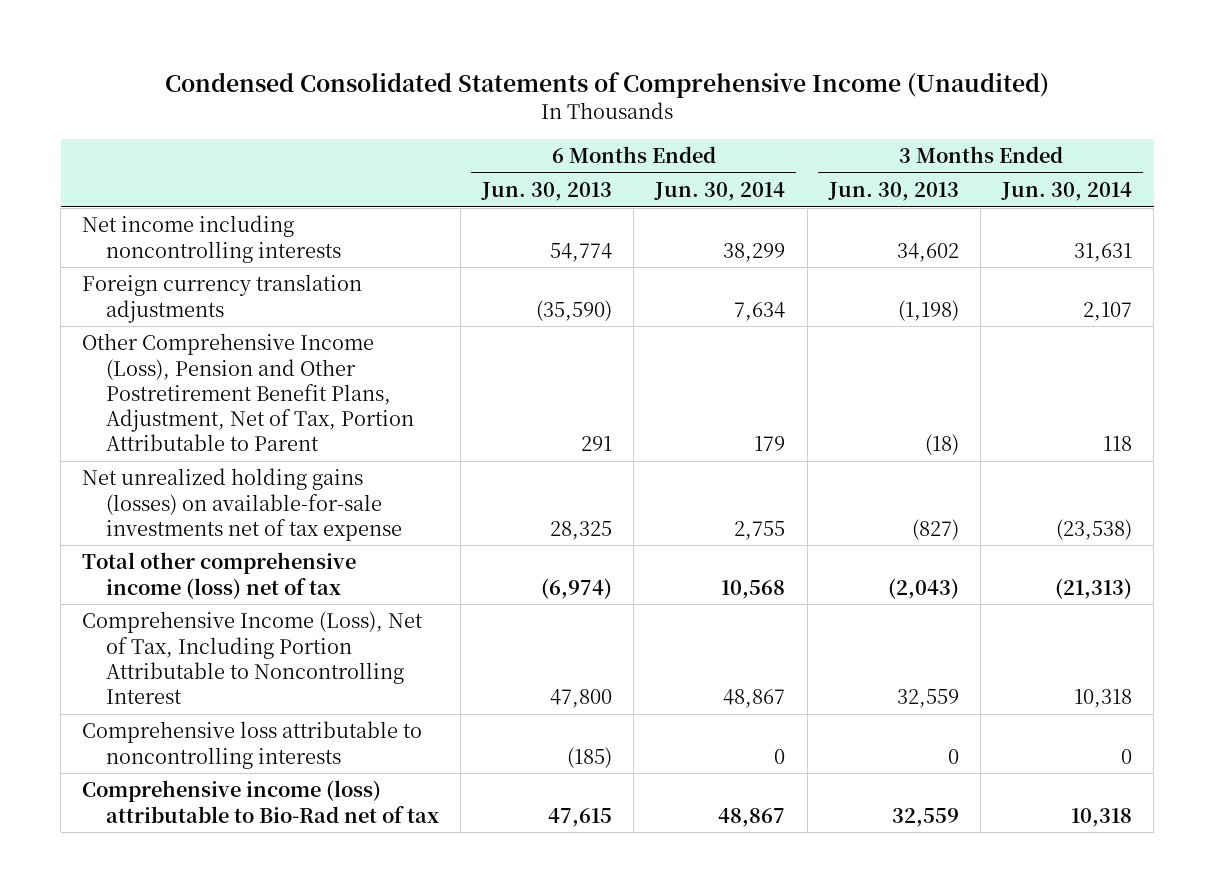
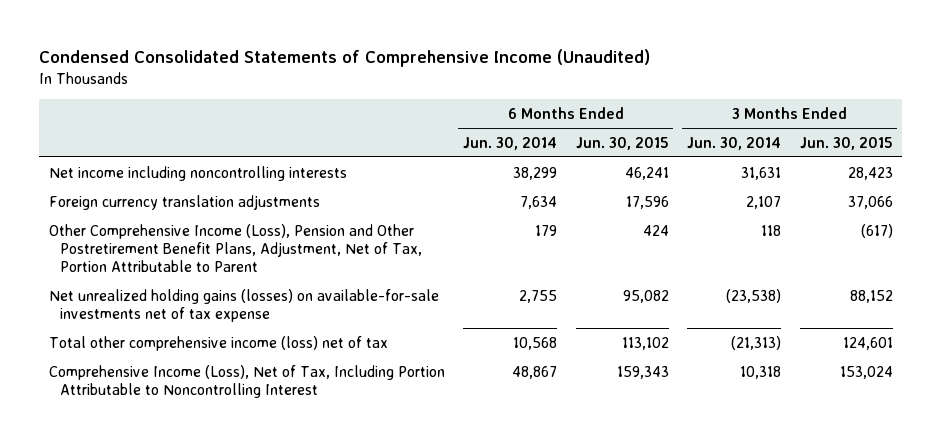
- | 6 Months Ended Jun. 30, 2013 | 6 Months Ended Jun. 30, 2014 | 3 Months Ended Jun. 30, 2013 | 3 Months Ended Jun. 30, 2014
+ | 6 Months Ended Jun. 30, 2014 | 6 Months Ended Jun. 30, 2015 | 3 Months Ended Jun. 30, 2014 | 3 Months Ended Jun. 30, 2015
- Comprehensive loss attributable to noncontrolling interests | (185) | 0 | 0 | 0
- Comprehensive income (loss) attributable to Bio-Rad net of tax | 47,615 | 48,867 | 32,559 | 10,318

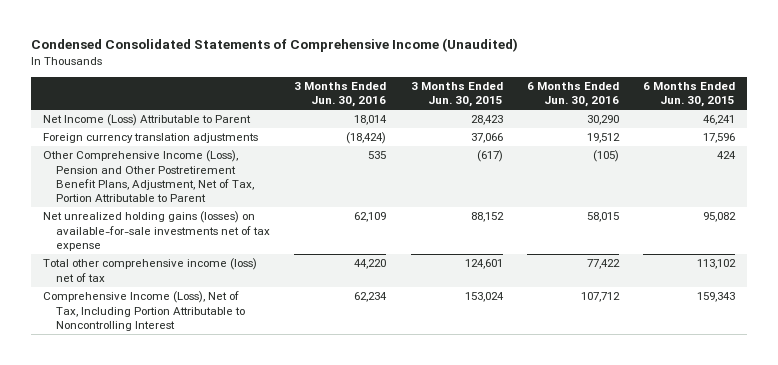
- | 6 Months Ended Jun. 30, 2014 | 6 Months Ended Jun. 30, 2015 | 3 Months Ended Jun. 30, 2014 | 3 Months Ended Jun. 30, 2015
+ | 3 Months Ended Jun. 30, 2016 | 3 Months Ended Jun. 30, 2015 | 6 Months Ended Jun. 30, 2016 | 6 Months Ended Jun. 30, 2015
- Net income including noncontrolling interests | 38,299 | 46,241 | 31,631 | 28,423
+ Net Income (Loss) Attributable to Parent | 18,014 | 28,423 | 30,290 | 46,241

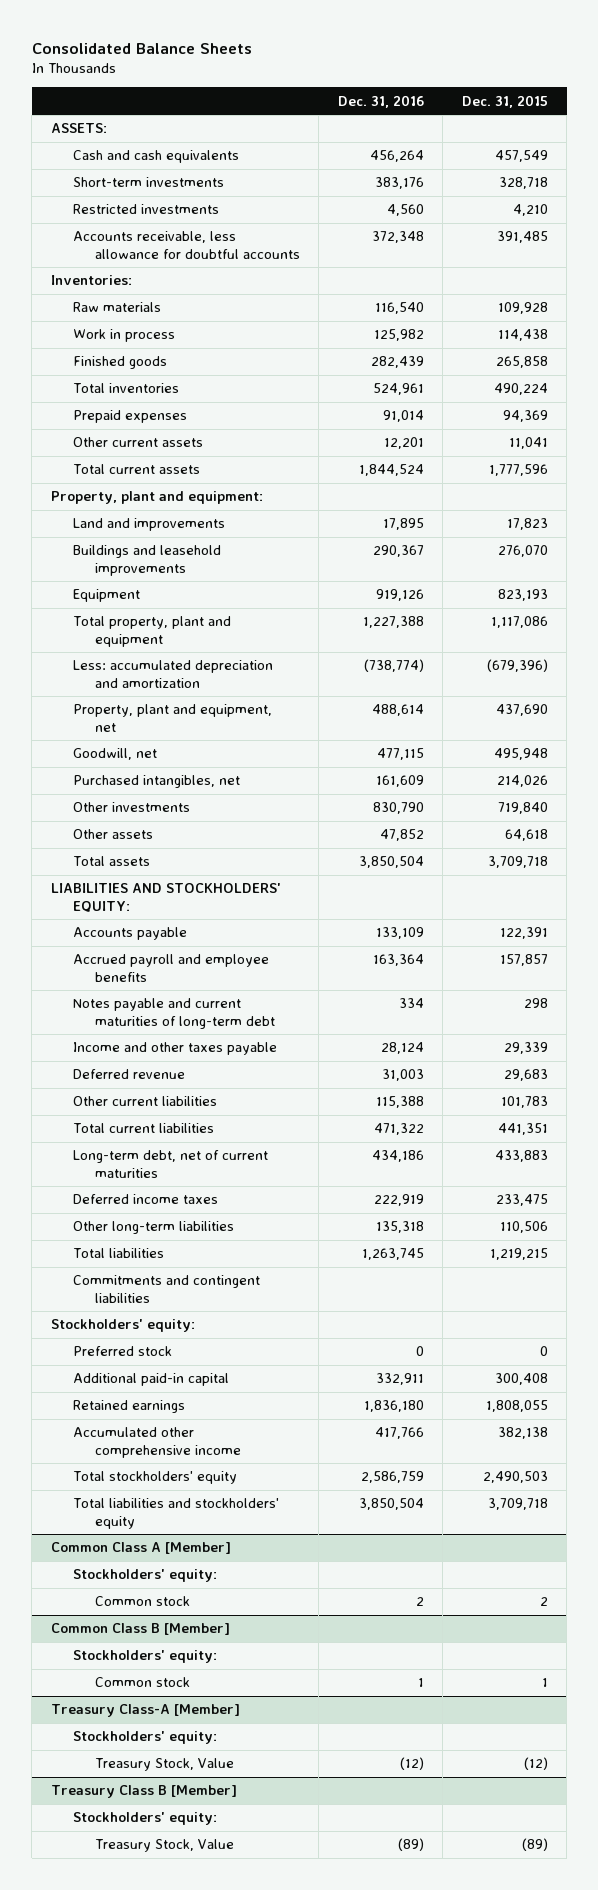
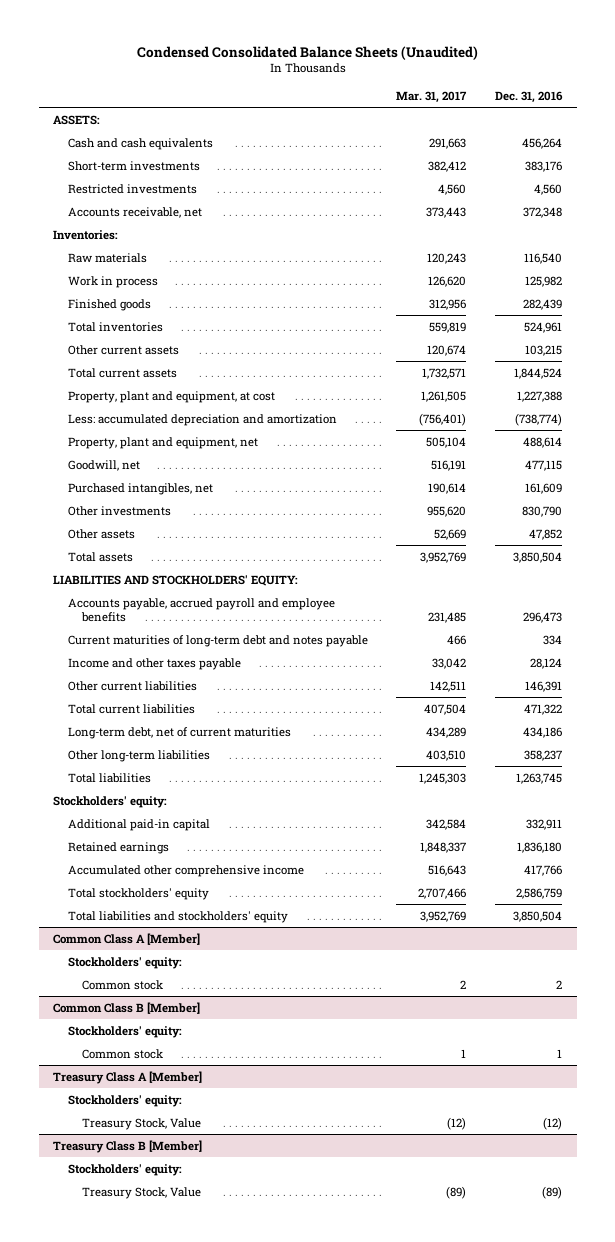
- Consolidated Balance Sheets
+ Condensed Consolidated Balance Sheets (Unaudited)
- | Dec. 31, 2016 | Dec. 31, 2015
+ | Mar. 31, 2017 | Dec. 31, 2016
- Accounts receivable, less allowance for doubtful accounts | 372,348 | 391,485
+ Accounts receivable, net | 373,443 | 372,348
- Prepaid expenses | 91,014 | 94,369
- Other current assets | 12,201 | 11,041
+ Other current assets | 120,674 | 103,215
- Property, plant and equipment:
- Land and improvements | 17,895 | 17,823
- Buildings and leasehold improvements | 290,367 | 276,070
- Equipment | 919,126 | 823,193
- Total property, plant and equipment | 1,227,388 | 1,117,086
+ Property, plant and equipment, at cost | 1,261,505 | 1,227,388
- Accounts payable | 133,109 | 122,391
- Accrued payroll and employee benefits | 163,364 | 157,857
- Notes payable and current maturities of long-term debt | 334 | 298
+ Accounts payable, accrued payroll and employee benefits | 231,485 | 296,473
+ Current maturities of long-term debt and notes payable | 466 | 334
- Deferred revenue | 31,003 | 29,683
- Other current liabilities | 115,388 | 101,783
+ Other current liabilities | 142,511 | 146,391
- Deferred income taxes | 222,919 | 233,475
- Other long-term liabilities | 135,318 | 110,506
+ Other long-term liabilities | 403,510 | 358,237
- Commitments and contingent liabilities
- Preferred stock | 0 | 0
- Treasury Class-A [Member]
+ Treasury Class A [Member]

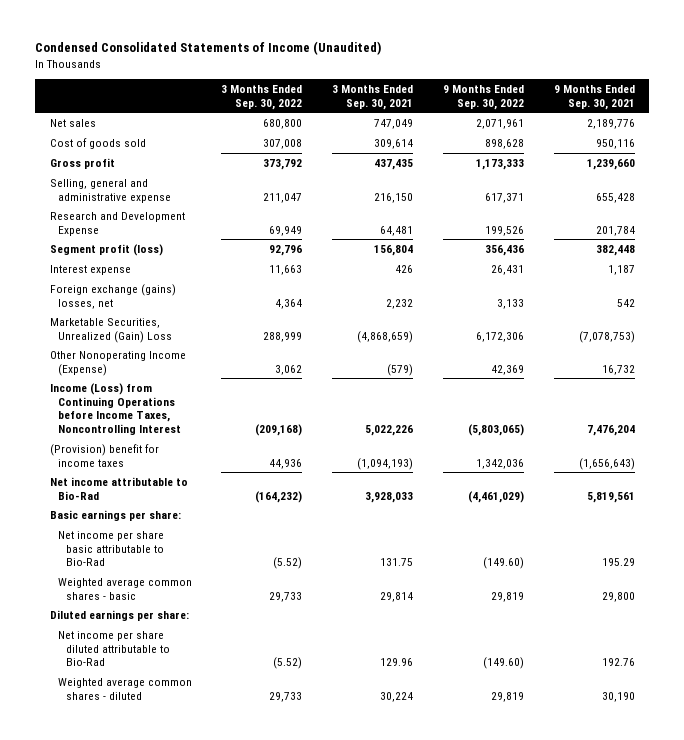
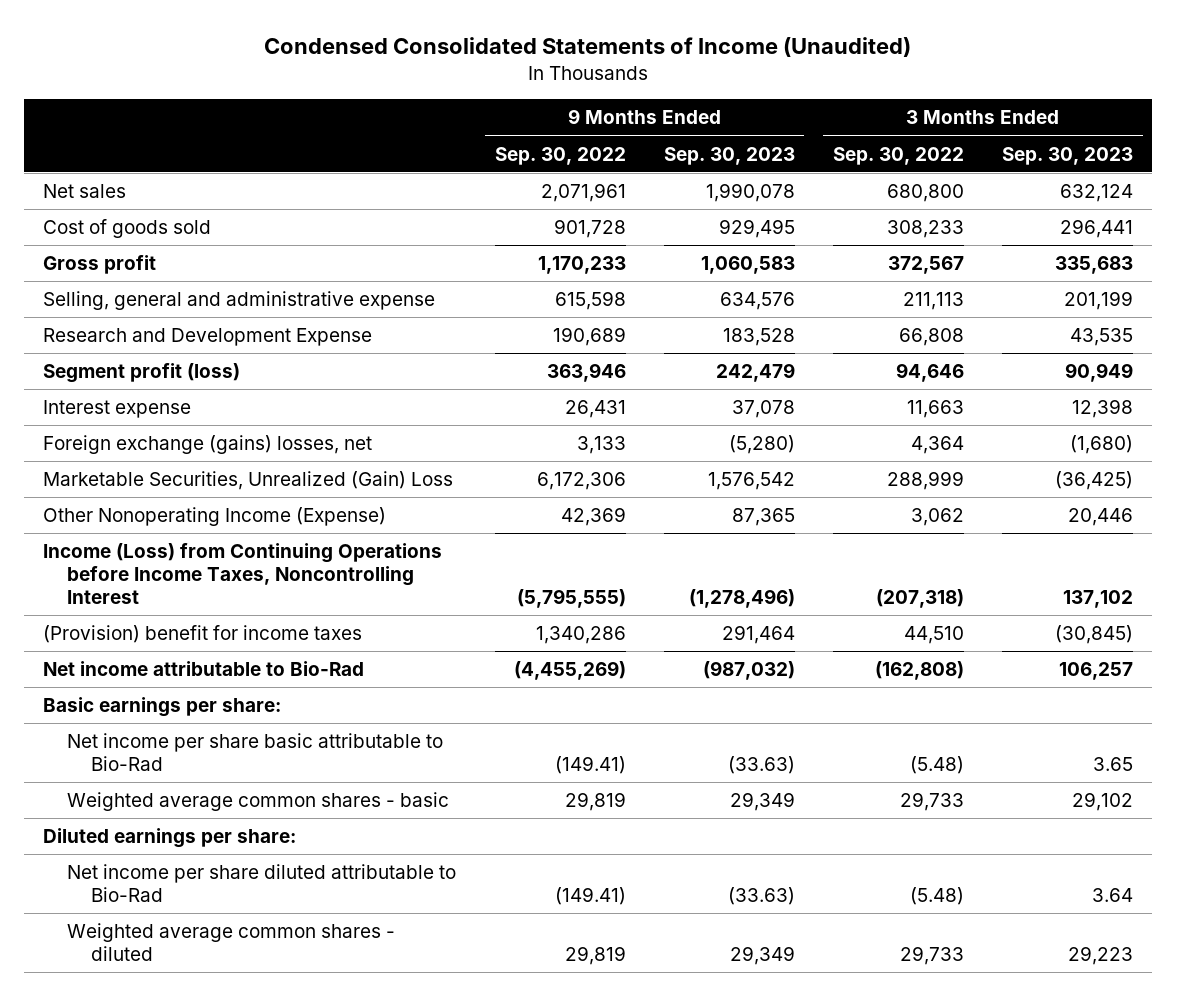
- | 3 Months Ended Sep. 30, 2022 | 3 Months Ended Sep. 30, 2021 | 9 Months Ended Sep. 30, 2022 | 9 Months Ended Sep. 30, 2021
+ | 9 Months Ended Sep. 30, 2022 | 9 Months Ended Sep. 30, 2023 | 3 Months Ended Sep. 30, 2022 | 3 Months Ended Sep. 30, 2023
- Cost of goods sold | 307,008 | 309,614 | 898,628 | 950,116
- Gross profit | 373,792 | 437,435 | 1,173,333 | 1,239,660
- Selling, general and administrative expense | 211,047 | 216,150 | 617,371 | 655,428
- Research and Development Expense | 69,949 | 64,481 | 199,526 | 201,784
- Segment profit (loss) | 92,796 | 156,804 | 356,436 | 382,448
+ Cost of goods sold | 901,728 | 929,495 | 308,233 | 296,441
+ Gross profit | 1,170,233 | 1,060,583 | 372,567 | 335,683
+ Selling, general and administrative expense | 615,598 | 634,576 | 211,113 | 201,199
+ Research and Development Expense | 190,689 | 183,528 | 66,808 | 43,535
+ Segment profit (loss) | 363,946 | 242,479 | 94,646 | 90,949
- Income (Loss) from Continuing Operations before Income Taxes, Noncontrolling Interest | (209,168) | 5,022,226 | (5,803,065) | 7,476,204
- (Provision) benefit for income taxes | 44,936 | (1,094,193) | 1,342,036 | (1,656,643)
- Net income attributable to Bio-Rad | (164,232) | 3,928,033 | (4,461,029) | 5,819,561
+ Income (Loss) from Continuing Operations before Income Taxes, Noncontrolling Interest | (5,795,555) | (1,278,496) | (207,318) | 137,102
+ (Provision) benefit for income taxes | 1,340,286 | 291,464 | 44,510 | (30,845)
+ Net income attributable to Bio-Rad | (4,455,269) | (987,032) | (162,808) | 106,257
- Net income per share basic attributable to Bio-Rad | (5.52) | 131.75 | (149.60) | 195.29
+ Net income per share basic attributable to Bio-Rad | (149.41) | (33.63) | (5.48) | 3.65
- Net income per share diluted attributable to Bio-Rad | (5.52) | 129.96 | (149.60) | 192.76
+ Net income per share diluted attributable to Bio-Rad | (149.41) | (33.63) | (5.48) | 3.64

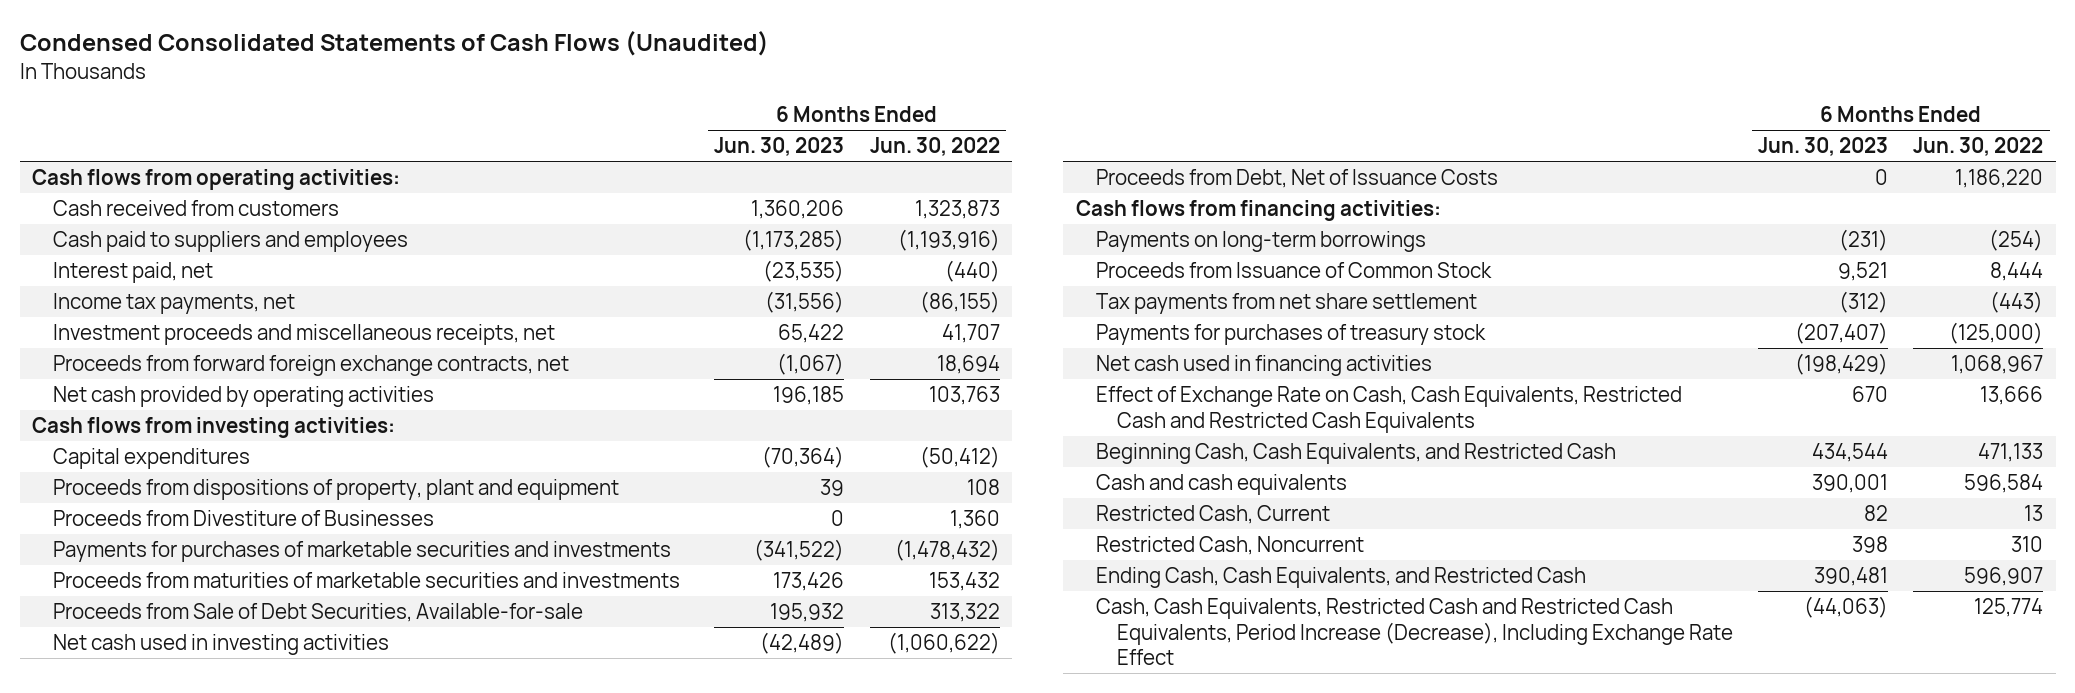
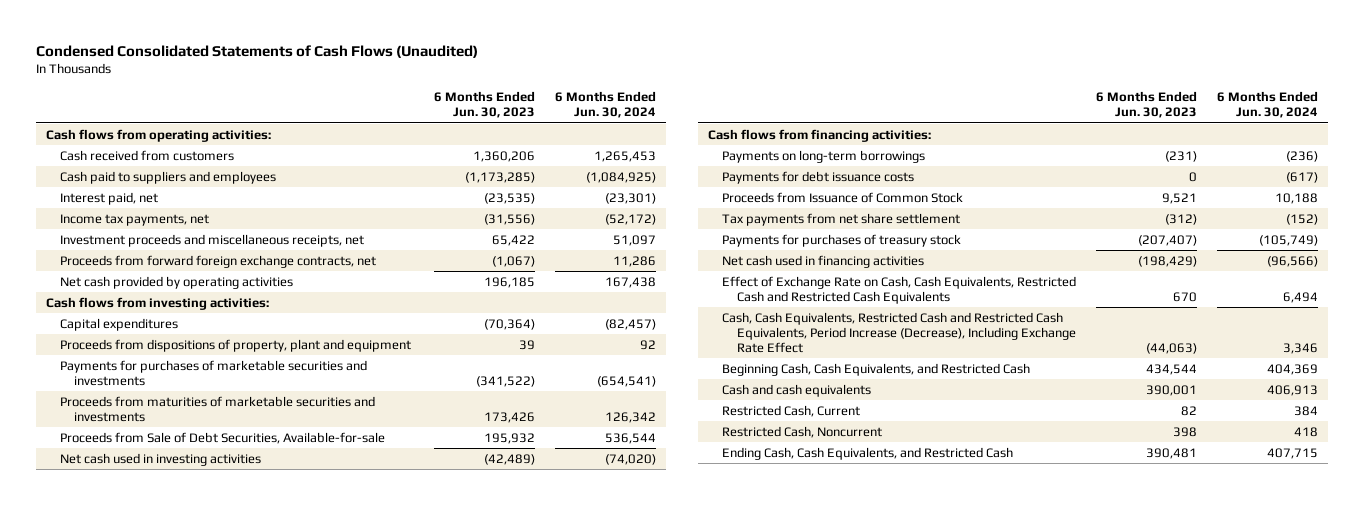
- | 6 Months Ended Jun. 30, 2023 | 6 Months Ended Jun. 30, 2022
+ | 6 Months Ended Jun. 30, 2023 | 6 Months Ended Jun. 30, 2024
- Proceeds from Divestiture of Businesses | 0 | 1,360
- Proceeds from Debt, Net of Issuance Costs | 0 | 1,186,220
+ Payments for debt issuance costs | 0 | (617)
moved up: Cash, Cash Equivalents, Restricted Cash and Restricted Cash Equivalents, Period Increase (Decrease), Including Exchange Rate Effect | (44,063) | 3,346

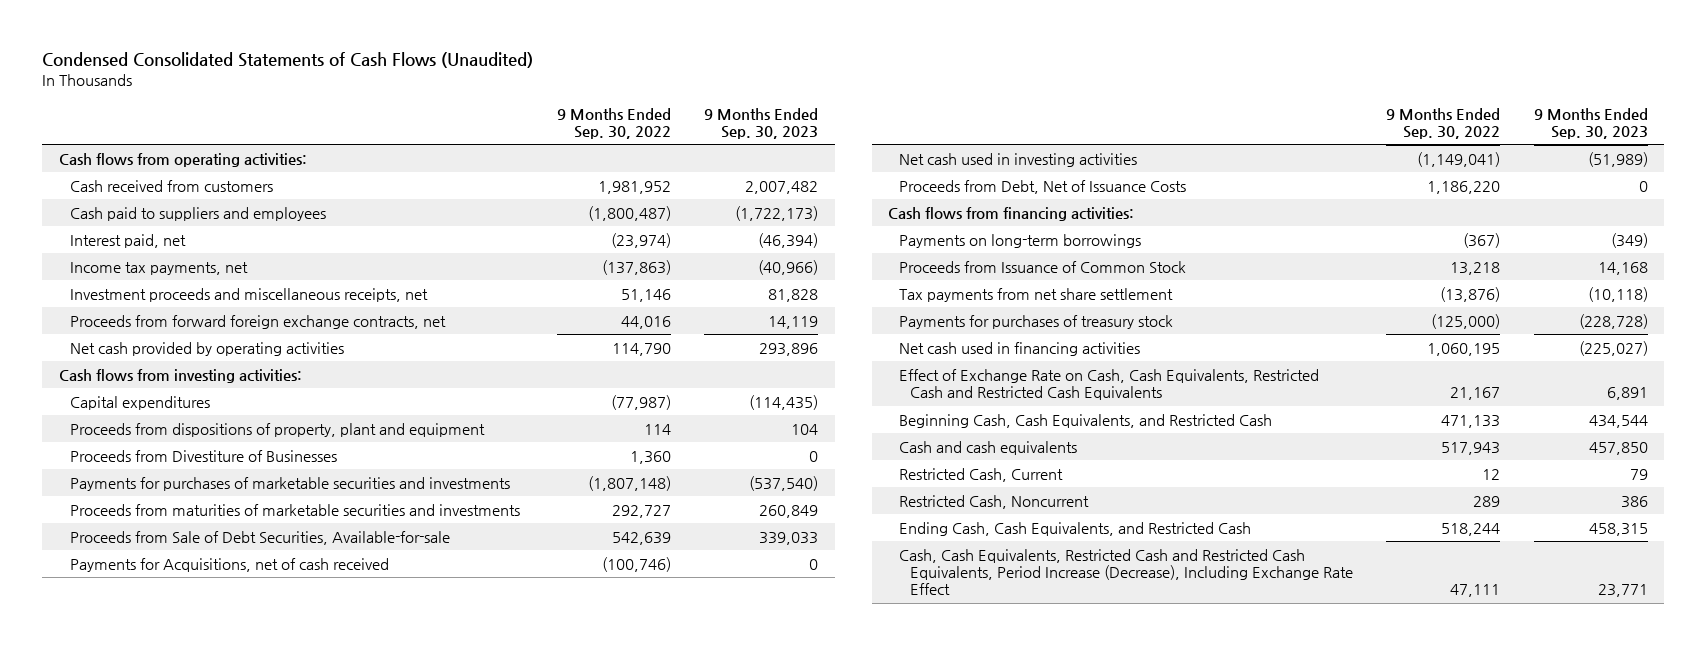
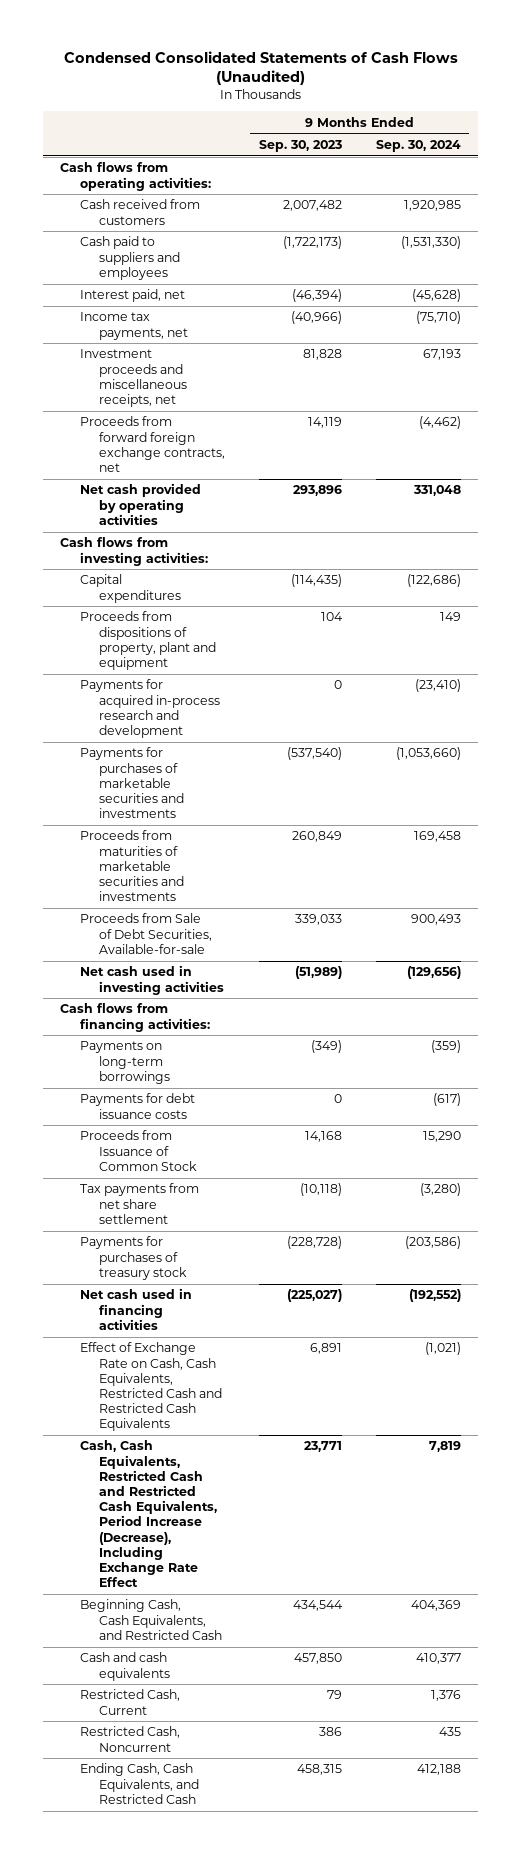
- | 9 Months Ended Sep. 30, 2022 | 9 Months Ended Sep. 30, 2023
+ | 9 Months Ended Sep. 30, 2023 | 9 Months Ended Sep. 30, 2024
- Proceeds from Divestiture of Businesses | 1,360 | 0
+ Payments for acquired in-process research and development | 0 | (23,410)
- Payments for Acquisitions, net of cash received | (100,746) | 0
- Proceeds from Debt, Net of Issuance Costs | 1,186,220 | 0
+ Payments for debt issuance costs | 0 | (617)
moved up: Cash, Cash Equivalents, Restricted Cash and Restricted Cash Equivalents, Period Increase (Decrease), Including Exchange Rate Effect | 23,771 | 7,819

